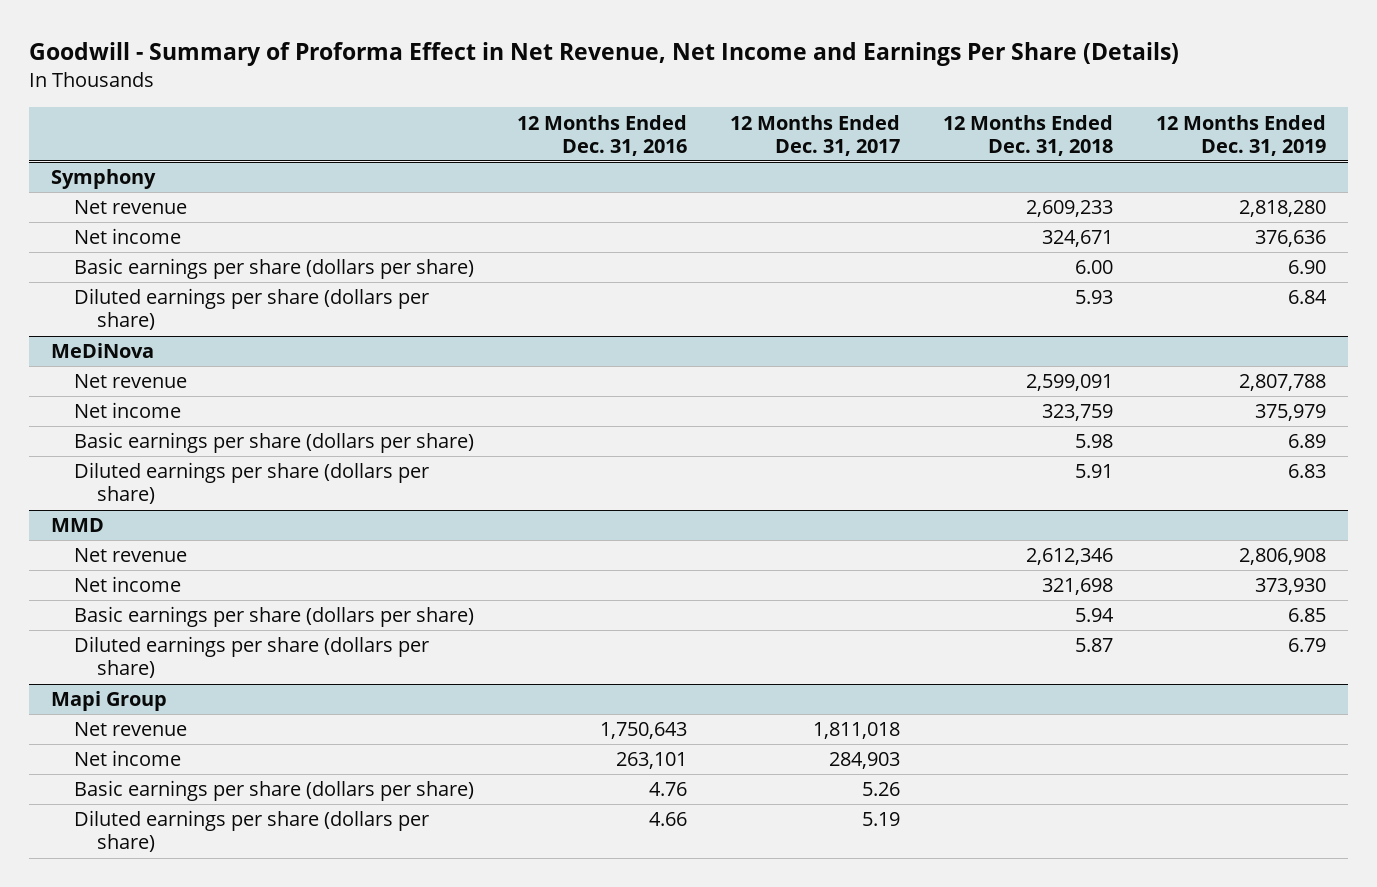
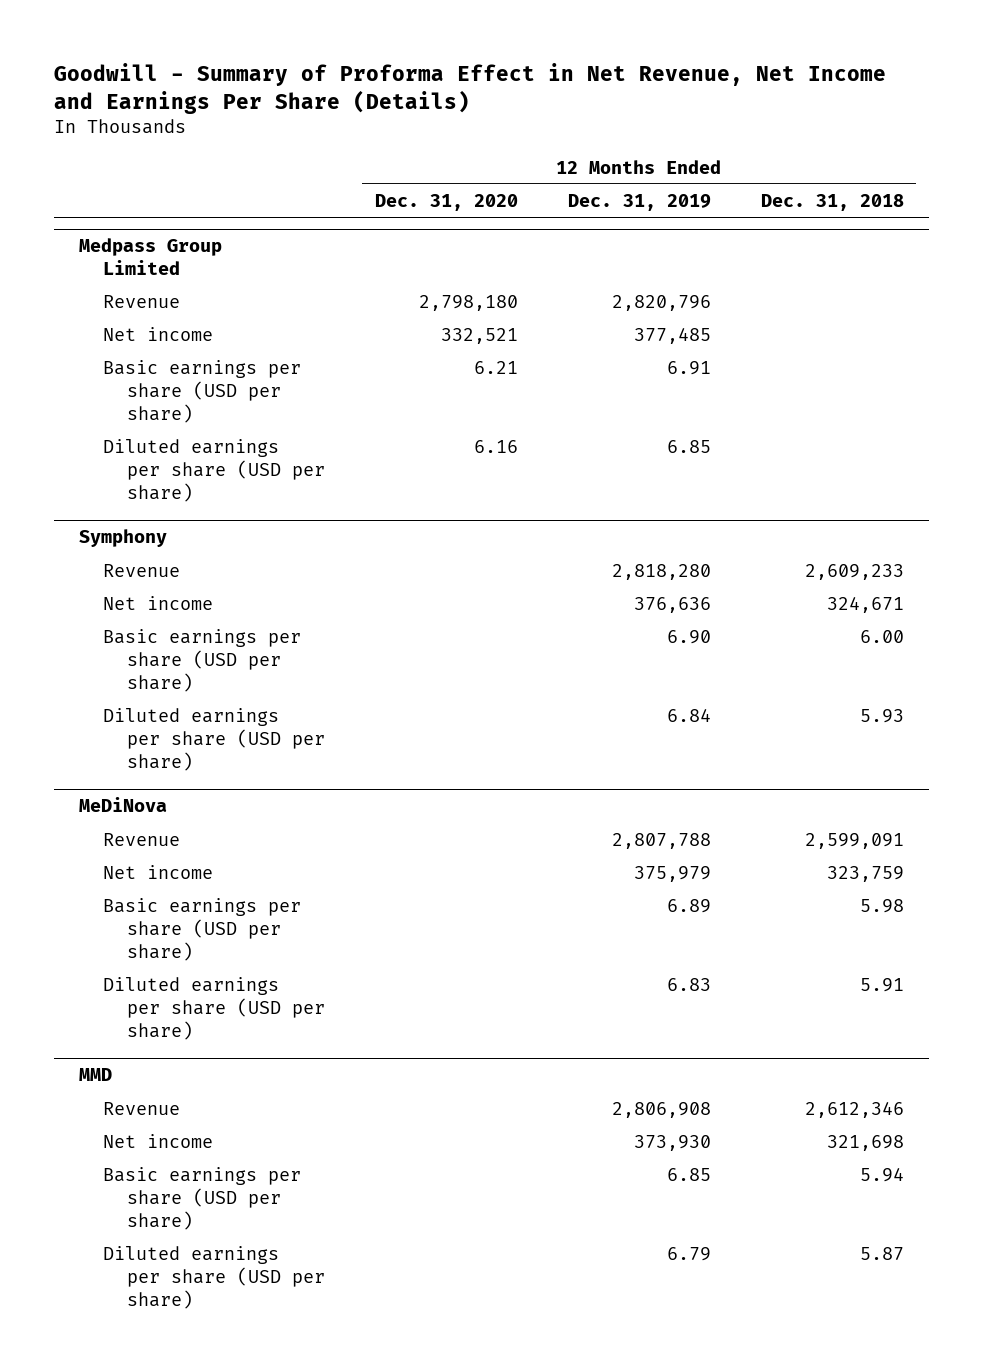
- | 12 Months Ended Dec. 31, 2016 | 12 Months Ended Dec. 31, 2017 | 12 Months Ended Dec. 31, 2018 | 12 Months Ended Dec. 31, 2019
+ | 12 Months Ended Dec. 31, 2020 | 12 Months Ended Dec. 31, 2019 | 12 Months Ended Dec. 31, 2018
+ Medpass Group Limited
+ Revenue | 2,798,180 | 2,820,796 |
+ Net income | 332,521 | 377,485 |
+ Basic earnings per share (USD per share) | 6.21 | 6.91 |
+ Diluted earnings per share (USD per share) | 6.16 | 6.85 |
@ Symphony
- Net revenue | | | 2,609,233 | 2,818,280
+ Revenue | | 2,818,280 | 2,609,233
- Basic earnings per share (dollars per share) | | | 6.00 | 6.90
- Diluted earnings per share (dollars per share) | | | 5.93 | 6.84
+ Basic earnings per share (USD per share) | | 6.90 | 6.00
+ Diluted earnings per share (USD per share) | | 6.84 | 5.93
@ MeDiNova
- Net revenue | | | 2,599,091 | 2,807,788
+ Revenue | | 2,807,788 | 2,599,091
- Basic earnings per share (dollars per share) | | | 5.98 | 6.89
- Diluted earnings per share (dollars per share) | | | 5.91 | 6.83
+ Basic earnings per share (USD per share) | | 6.89 | 5.98
+ Diluted earnings per share (USD per share) | | 6.83 | 5.91
@ MMD
- Net revenue | | | 2,612,346 | 2,806,908
+ Revenue | | 2,806,908 | 2,612,346
- Basic earnings per share (dollars per share) | | | 5.94 | 6.85
- Diluted earnings per share (dollars per share) | | | 5.87 | 6.79
- Mapi Group
- Net revenue | 1,750,643 | 1,811,018 | |
- Net income | 263,101 | 284,903 | |
- Basic earnings per share (dollars per share) | 4.76 | 5.26 | |
- Diluted earnings per share (dollars per share) | 4.66 | 5.19 | |
@ MMD
+ Basic earnings per share (USD per share) | | 6.85 | 5.94
+ Diluted earnings per share (USD per share) | | 6.79 | 5.87

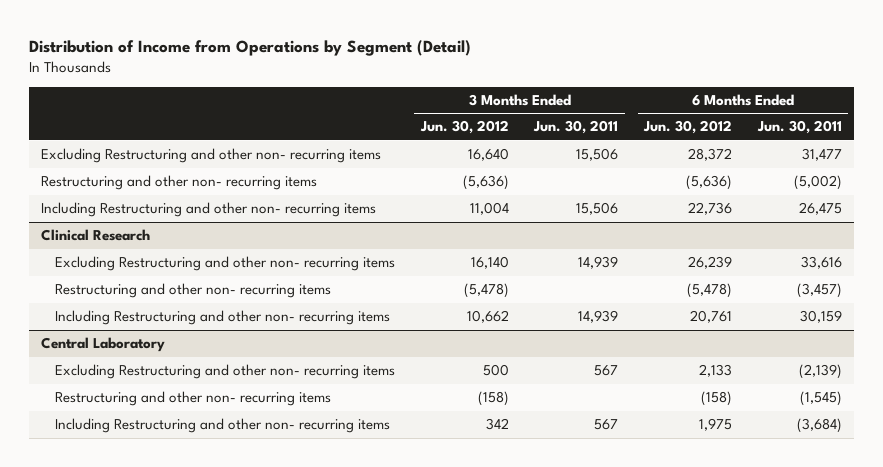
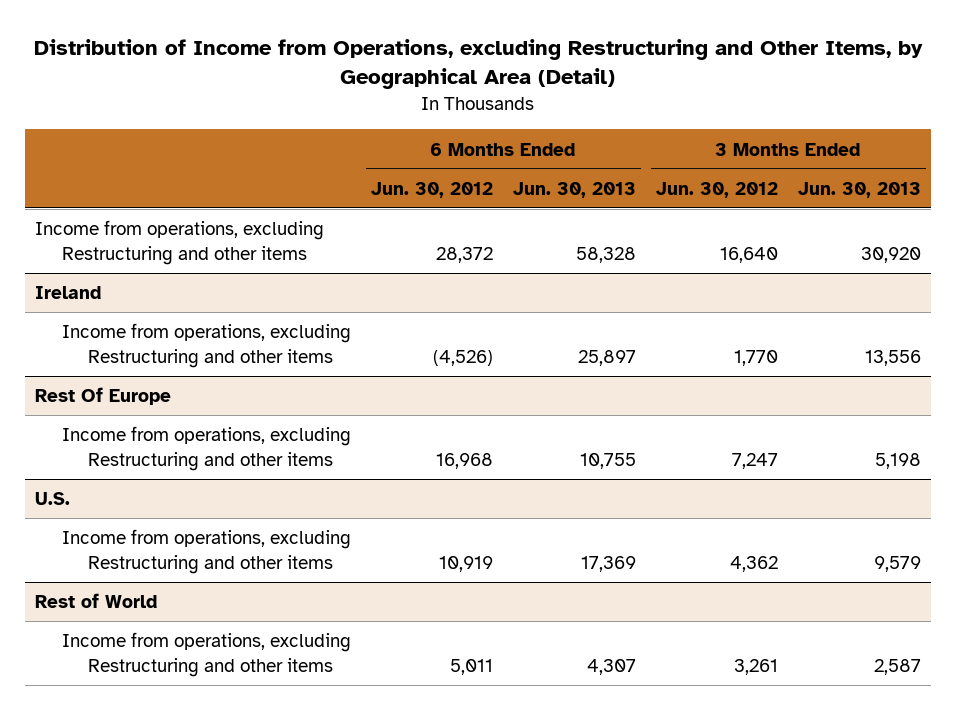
- Distribution of Income from Operations by Segment (Detail)
+ Distribution of Income from Operations, excluding Restructuring and Other Items, by Geographical Area (Detail)
- | 3 Months Ended Jun. 30, 2012 | 3 Months Ended Jun. 30, 2011 | 6 Months Ended Jun. 30, 2012 | 6 Months Ended Jun. 30, 2011
+ | 6 Months Ended Jun. 30, 2012 | 6 Months Ended Jun. 30, 2013 | 3 Months Ended Jun. 30, 2012 | 3 Months Ended Jun. 30, 2013
- Excluding Restructuring and other non- recurring items | 16,640 | 15,506 | 28,372 | 31,477
- Restructuring and other non- recurring items | (5,636) | | (5,636) | (5,002)
- Including Restructuring and other non- recurring items | 11,004 | 15,506 | 22,736 | 26,475
- Clinical Research
- Excluding Restructuring and other non- recurring items | 16,140 | 14,939 | 26,239 | 33,616
- Restructuring and other non- recurring items | (5,478) | | (5,478) | (3,457)
- Including Restructuring and other non- recurring items | 10,662 | 14,939 | 20,761 | 30,159
- Central Laboratory
- Excluding Restructuring and other non- recurring items | 500 | 567 | 2,133 | (2,139)
- Restructuring and other non- recurring items | (158) | | (158) | (1,545)
- Including Restructuring and other non- recurring items | 342 | 567 | 1,975 | (3,684)
+ Income from operations, excluding Restructuring and other items | 28,372 | 58,328 | 16,640 | 30,920
+ Ireland
+ Income from operations, excluding Restructuring and other items | (4,526) | 25,897 | 1,770 | 13,556
+ Rest Of Europe
+ Income from operations, excluding Restructuring and other items | 16,968 | 10,755 | 7,247 | 5,198
+ U.S.
+ Income from operations, excluding Restructuring and other items | 10,919 | 17,369 | 4,362 | 9,579
+ Rest of World
+ Income from operations, excluding Restructuring and other items | 5,011 | 4,307 | 3,261 | 2,587

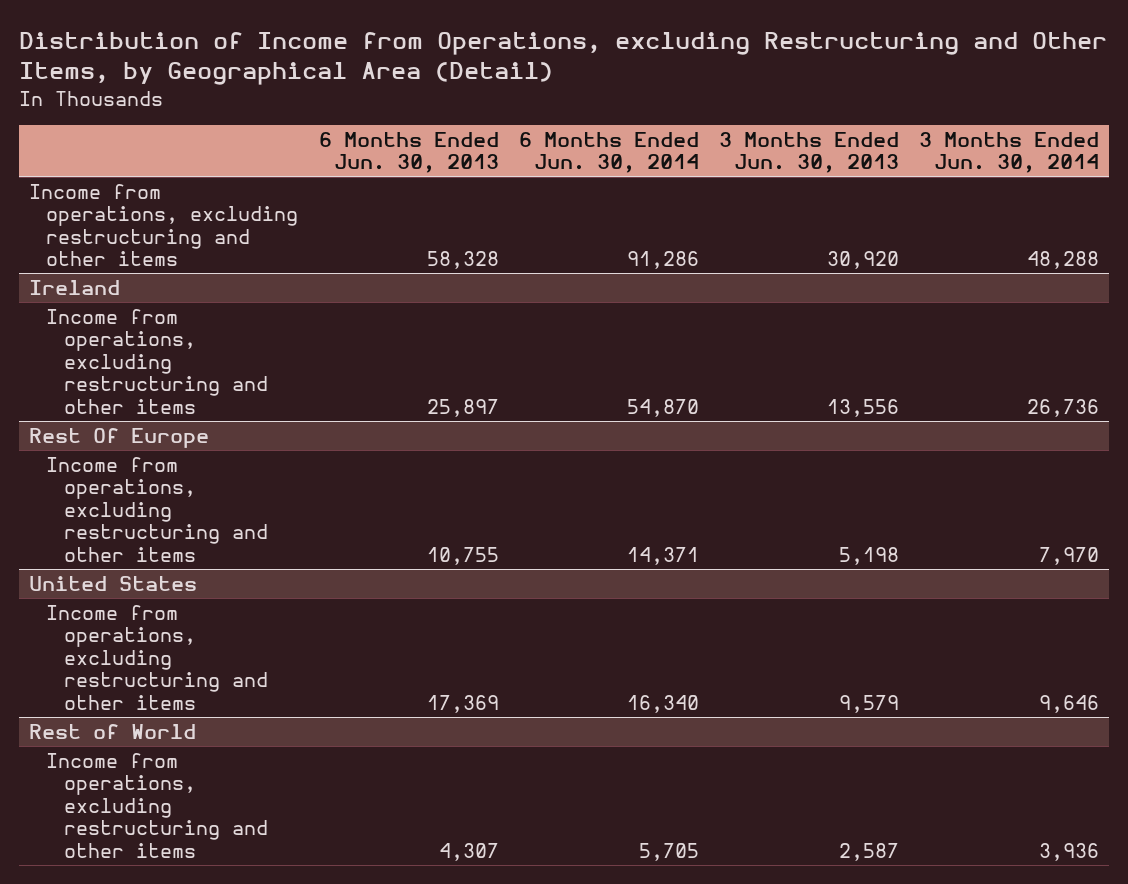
- | 6 Months Ended Jun. 30, 2012 | 6 Months Ended Jun. 30, 2013 | 3 Months Ended Jun. 30, 2012 | 3 Months Ended Jun. 30, 2013
+ | 6 Months Ended Jun. 30, 2013 | 6 Months Ended Jun. 30, 2014 | 3 Months Ended Jun. 30, 2013 | 3 Months Ended Jun. 30, 2014
- Income from operations, excluding Restructuring and other items | 28,372 | 58,328 | 16,640 | 30,920
+ Income from operations, excluding restructuring and other items | 58,328 | 91,286 | 30,920 | 48,288
@ Ireland
- Income from operations, excluding Restructuring and other items | (4,526) | 25,897 | 1,770 | 13,556
+ Income from operations, excluding restructuring and other items | 25,897 | 54,870 | 13,556 | 26,736
@ Rest Of Europe
- Income from operations, excluding Restructuring and other items | 16,968 | 10,755 | 7,247 | 5,198
- U.S.
- Income from operations, excluding Restructuring and other items | 10,919 | 17,369 | 4,362 | 9,579
@ Rest Of Europe
+ Income from operations, excluding restructuring and other items | 10,755 | 14,371 | 5,198 | 7,970
+ United States
+ Income from operations, excluding restructuring and other items | 17,369 | 16,340 | 9,579 | 9,646
@ Rest of World
- Income from operations, excluding Restructuring and other items | 5,011 | 4,307 | 3,261 | 2,587
+ Income from operations, excluding restructuring and other items | 4,307 | 5,705 | 2,587 | 3,936

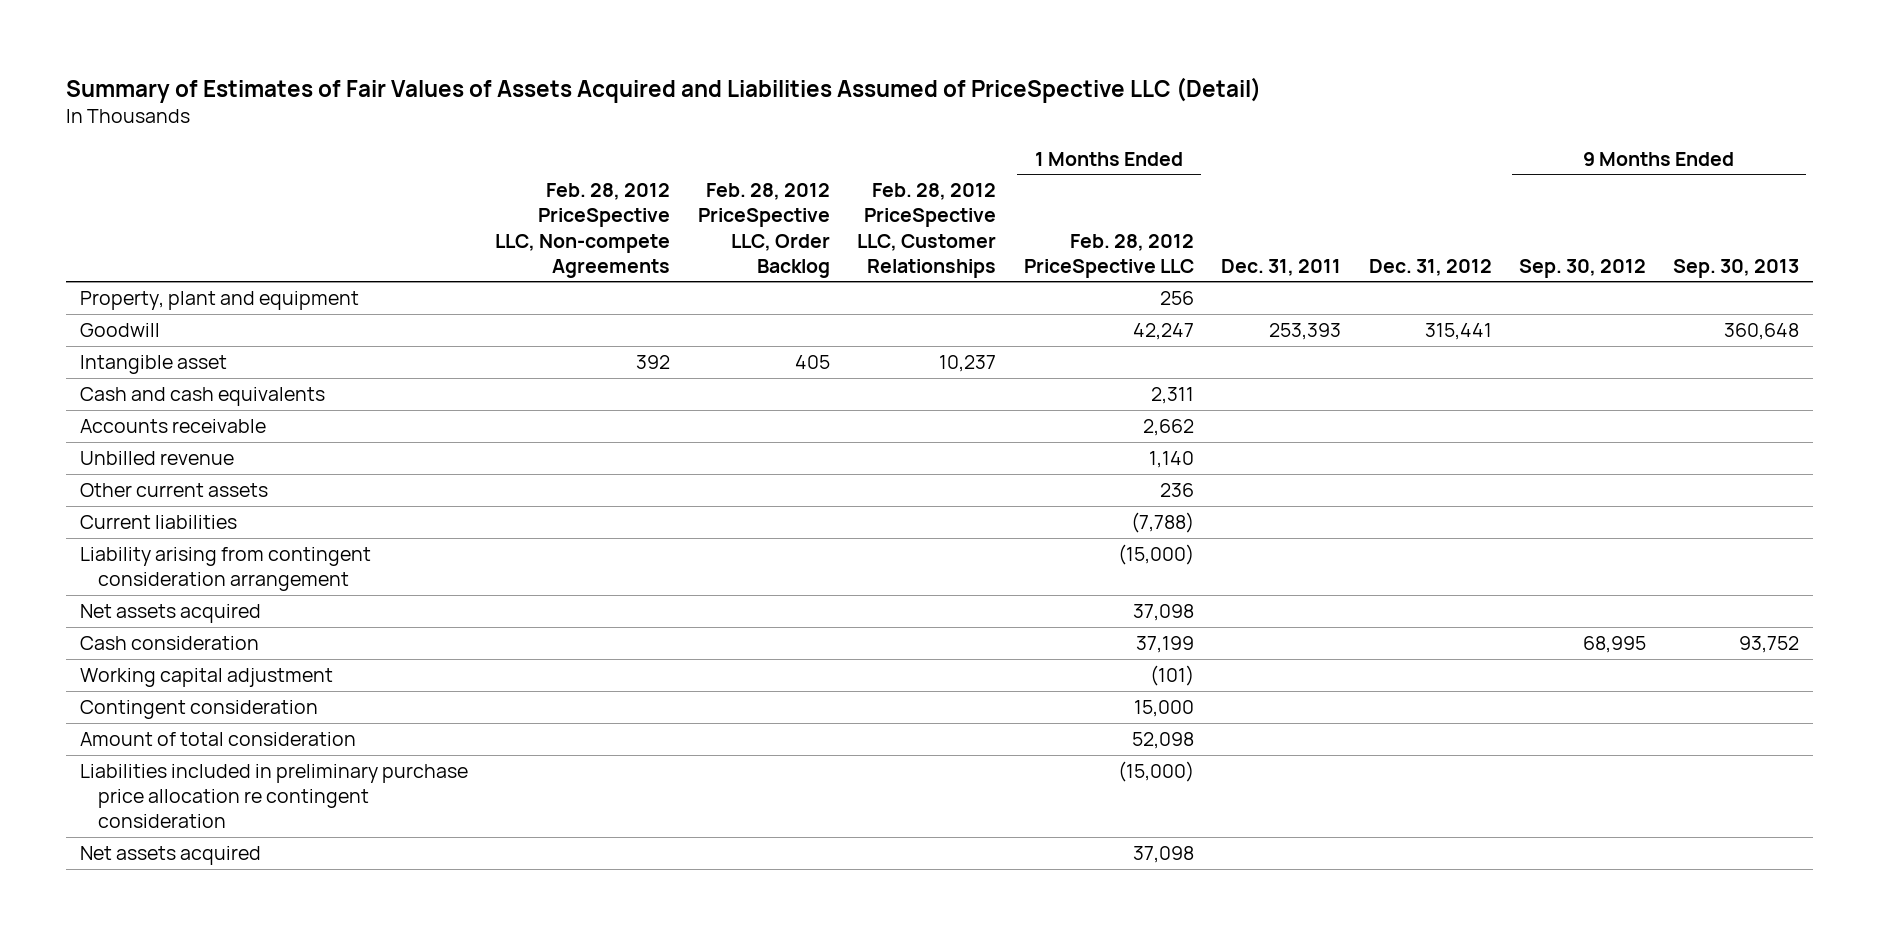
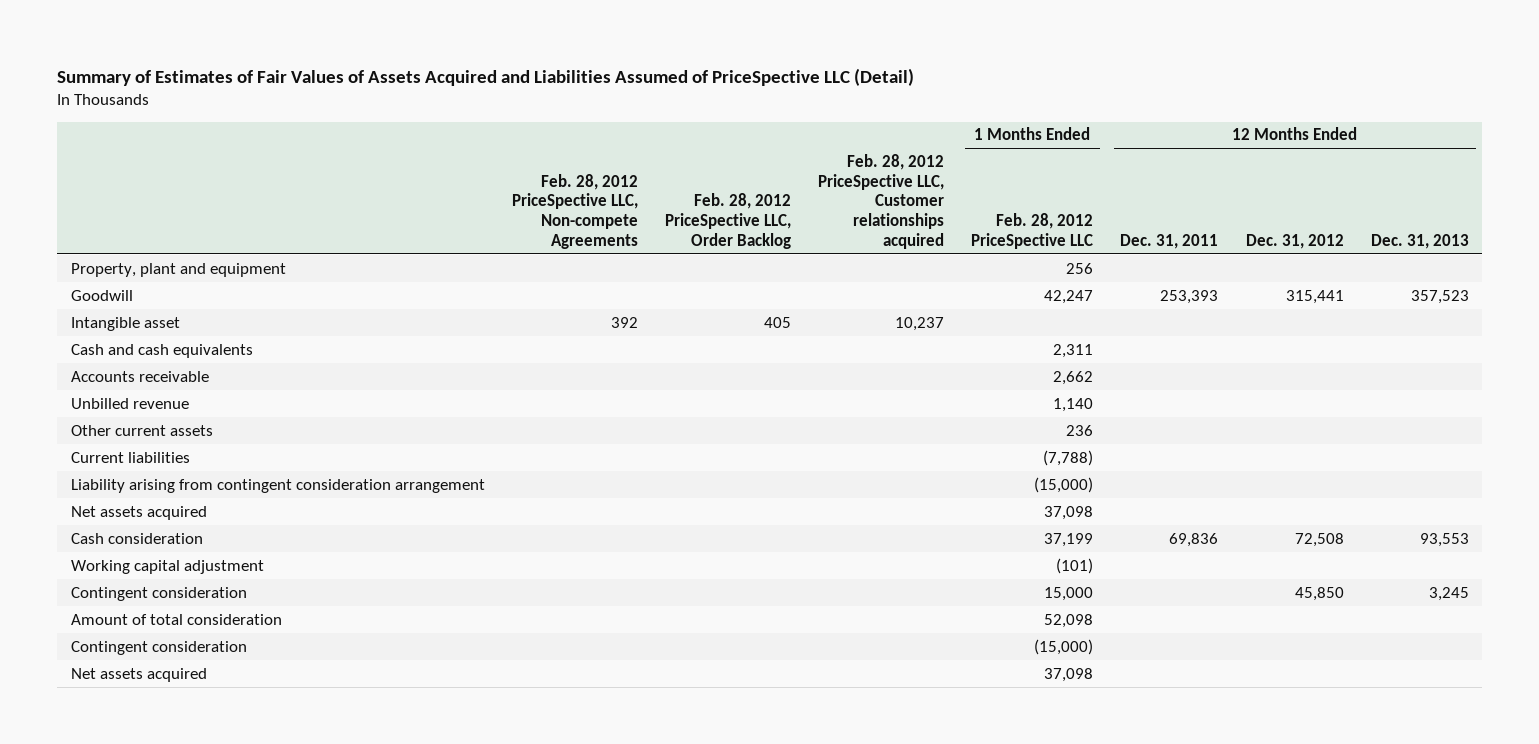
- | Feb. 28, 2012 PriceSpective LLC, Non-compete Agreements | Feb. 28, 2012 PriceSpective LLC, Order Backlog | Feb. 28, 2012 PriceSpective LLC, Customer Relationships | 1 Months Ended Feb. 28, 2012 PriceSpective LLC | Dec. 31, 2011 | Dec. 31, 2012 | 9 Months Ended Sep. 30, 2012 | 9 Months Ended Sep. 30, 2013
+ | Feb. 28, 2012 PriceSpective LLC, Non-compete Agreements | Feb. 28, 2012 PriceSpective LLC, Order Backlog | Feb. 28, 2012 PriceSpective LLC, Customer relationships acquired | 1 Months Ended Feb. 28, 2012 PriceSpective LLC | 12 Months Ended Dec. 31, 2011 | 12 Months Ended Dec. 31, 2012 | 12 Months Ended Dec. 31, 2013
- Liabilities included in preliminary purchase price allocation re contingent consideration | | | | (15,000) | | | |
+ Contingent consideration | | | | (15,000) | | |

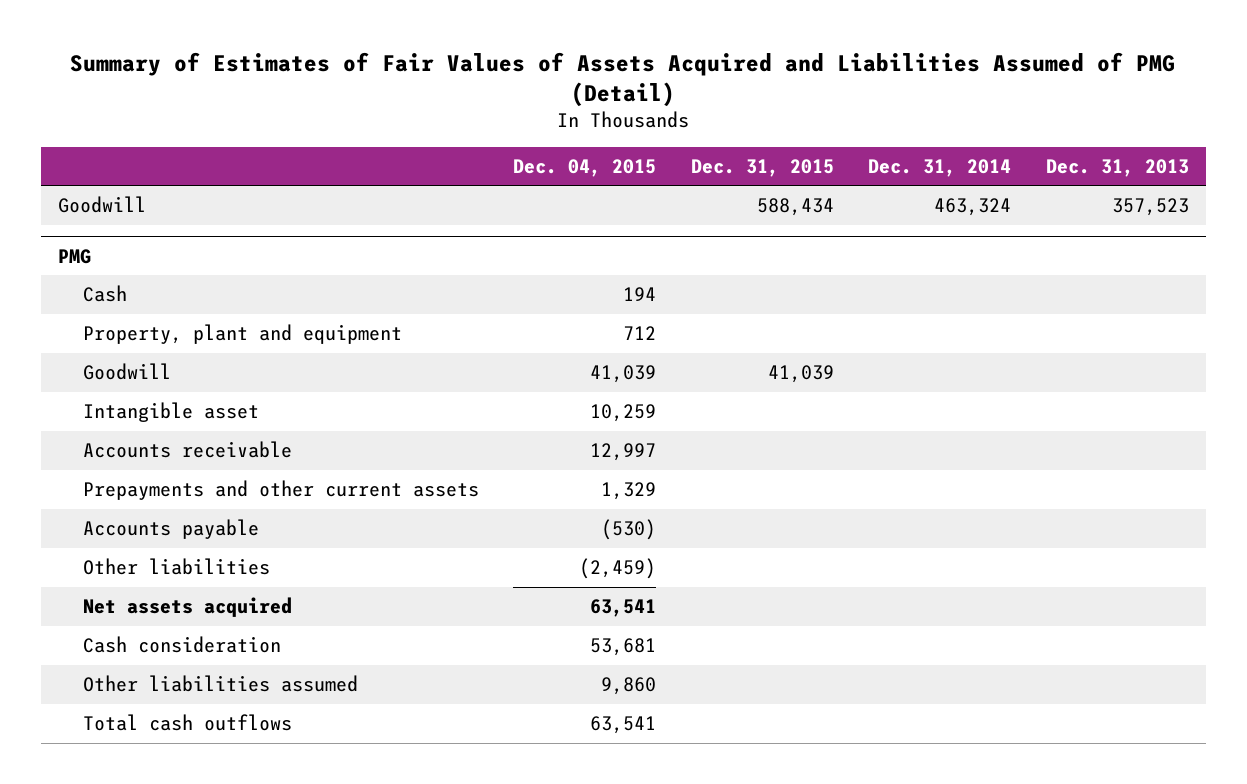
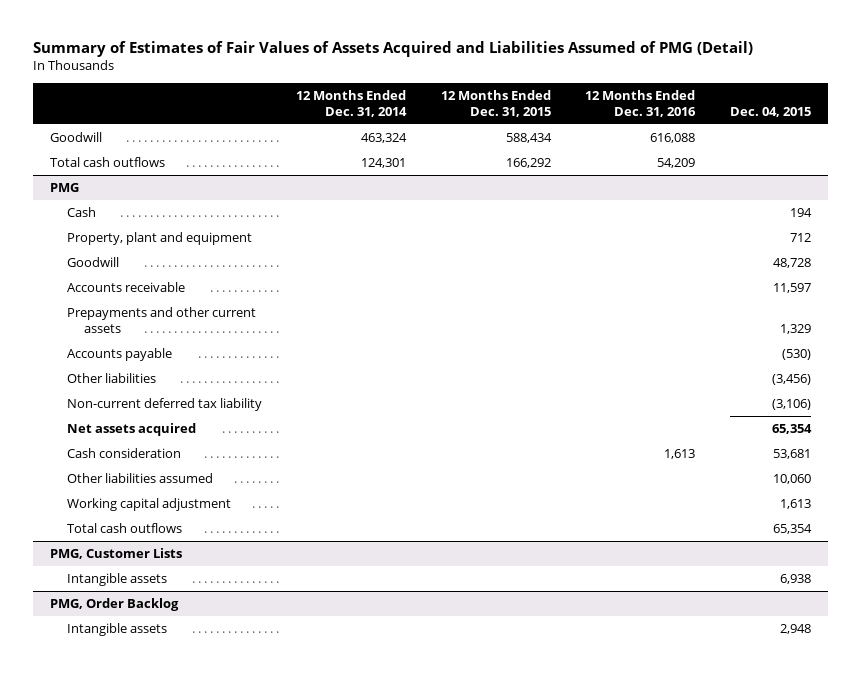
- | Dec. 04, 2015 | Dec. 31, 2015 | Dec. 31, 2014 | Dec. 31, 2013
+ | 12 Months Ended Dec. 31, 2014 | 12 Months Ended Dec. 31, 2015 | 12 Months Ended Dec. 31, 2016 | Dec. 04, 2015
+ Total cash outflows | 124,301 | 166,292 | 54,209 |
@ PMG
- Goodwill | 41,039 | 41,039 | |
- Intangible asset | 10,259 | | |
- Accounts receivable | 12,997 | | |
+ Goodwill | | | | 48,728
+ Accounts receivable | | | | 11,597
- Other liabilities | (2,459) | | |
- Net assets acquired | 63,541 | | |
+ Other liabilities | | | | (3,456)
+ Non-current deferred tax liability | | | | (3,106)
+ Net assets acquired | | | | 65,354
- Other liabilities assumed | 9,860 | | |
- Total cash outflows | 63,541 | | |
+ Other liabilities assumed | | | | 10,060
+ Working capital adjustment | | | | 1,613
+ Total cash outflows | | | | 65,354
+ PMG, Customer Lists
+ Intangible assets | | | | 6,938
+ PMG, Order Backlog
+ Intangible assets | | | | 2,948

